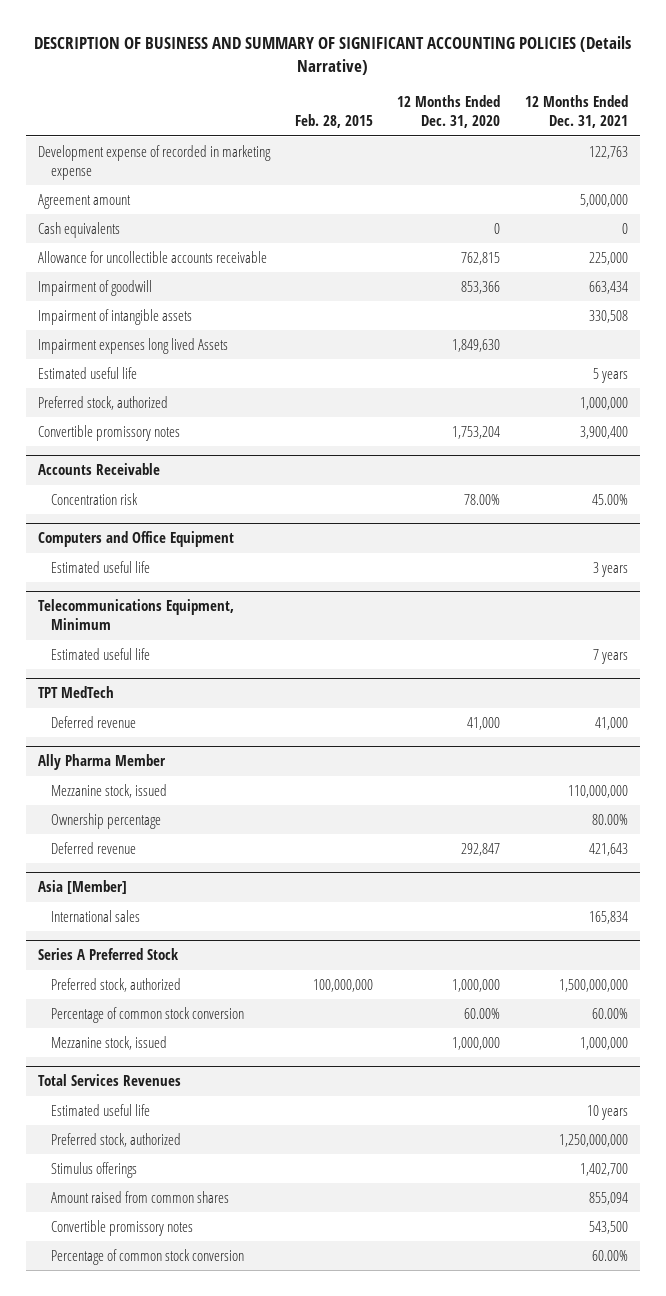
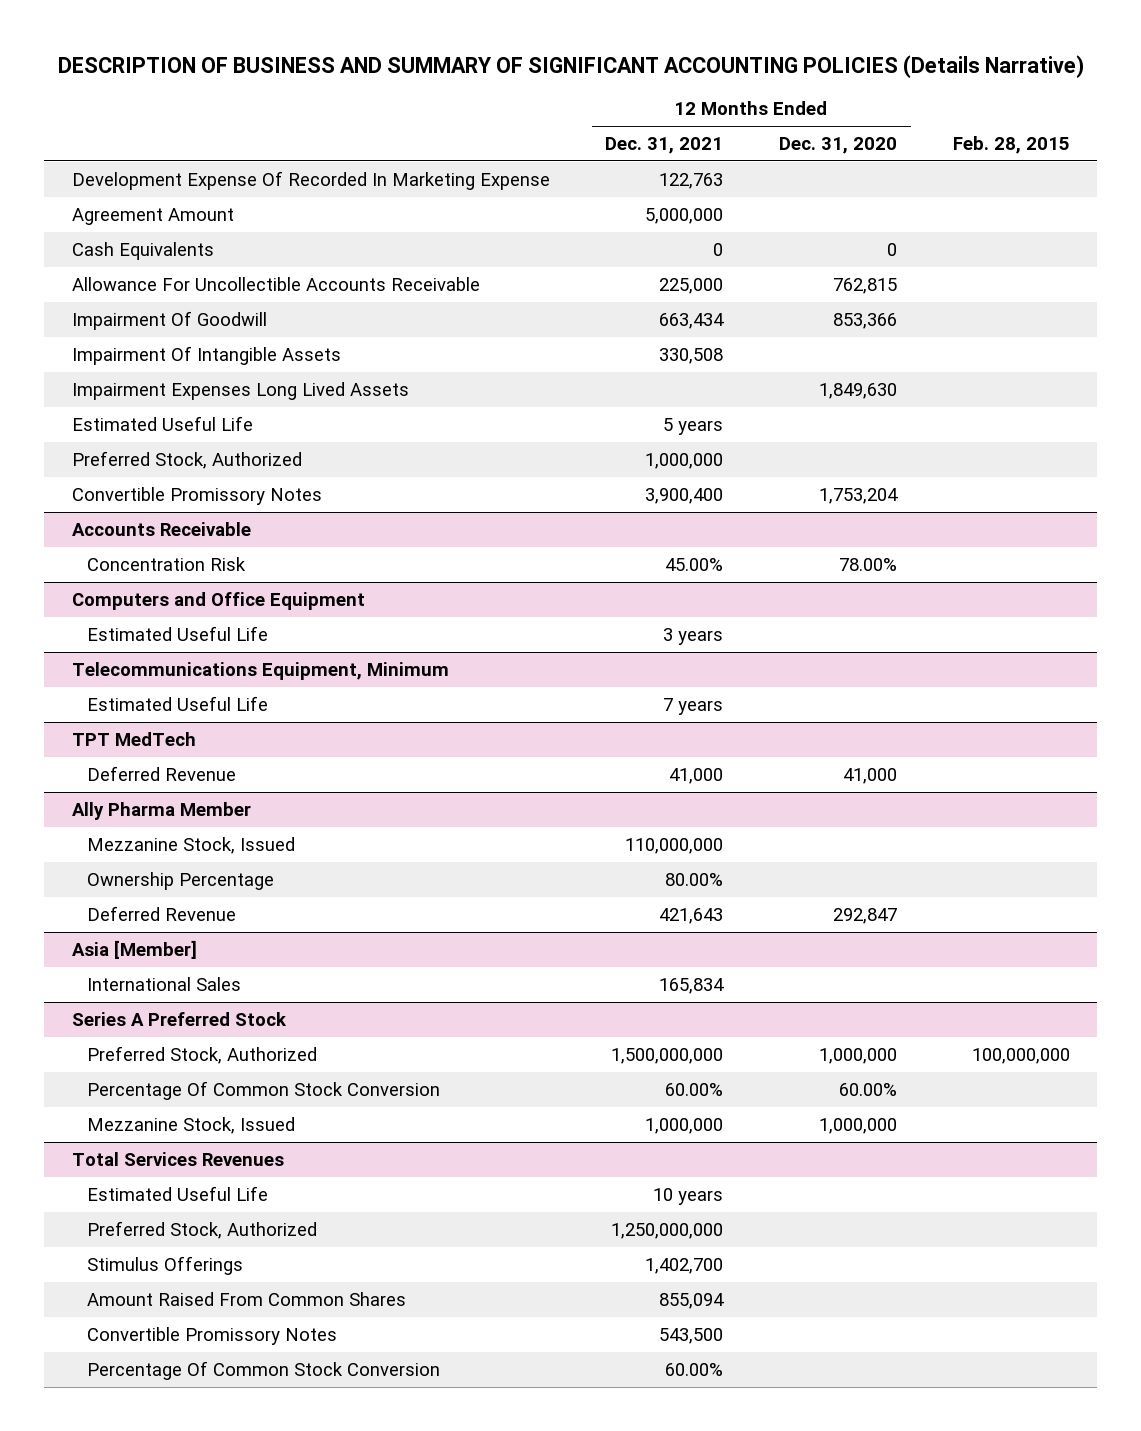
- | Feb. 28, 2015 | 12 Months Ended Dec. 31, 2020 | 12 Months Ended Dec. 31, 2021
+ | 12 Months Ended Dec. 31, 2021 | 12 Months Ended Dec. 31, 2020 | Feb. 28, 2015
- Development expense of recorded in marketing expense | | | 122,763
- Agreement amount | | | 5,000,000
- Cash equivalents | | 0 | 0
- Allowance for uncollectible accounts receivable | | 762,815 | 225,000
- Impairment of goodwill | | 853,366 | 663,434
- Impairment of intangible assets | | | 330,508
- Impairment expenses long lived Assets | | 1,849,630 |
- Estimated useful life | | | 5 years
- Preferred stock, authorized | | | 1,000,000
- Convertible promissory notes | | 1,753,204 | 3,900,400
+ Development Expense Of Recorded In Marketing Expense | 122,763 | |
+ Agreement Amount | 5,000,000 | |
+ Cash Equivalents | 0 | 0 |
+ Allowance For Uncollectible Accounts Receivable | 225,000 | 762,815 |
+ Impairment Of Goodwill | 663,434 | 853,366 |
+ Impairment Of Intangible Assets | 330,508 | |
+ Impairment Expenses Long Lived Assets | | 1,849,630 |
+ Estimated Useful Life | 5 years | |
+ Preferred Stock, Authorized | 1,000,000 | |
+ Convertible Promissory Notes | 3,900,400 | 1,753,204 |
@ Accounts Receivable
- Concentration risk | | 78.00% | 45.00%
+ Concentration Risk | 45.00% | 78.00% |
@ Computers and Office Equipment
- Estimated useful life | | | 3 years
+ Estimated Useful Life | 3 years | |
@ Telecommunications Equipment, Minimum
- Estimated useful life | | | 7 years
+ Estimated Useful Life | 7 years | |
@ TPT MedTech
- Deferred revenue | | 41,000 | 41,000
+ Deferred Revenue | 41,000 | 41,000 |
@ Ally Pharma Member
- Mezzanine stock, issued | | | 110,000,000
- Ownership percentage | | | 80.00%
- Deferred revenue | | 292,847 | 421,643
+ Mezzanine Stock, Issued | 110,000,000 | |
+ Ownership Percentage | 80.00% | |
+ Deferred Revenue | 421,643 | 292,847 |
@ Asia [Member]
- International sales | | | 165,834
+ International Sales | 165,834 | |
@ Series A Preferred Stock
- Preferred stock, authorized | 100,000,000 | 1,000,000 | 1,500,000,000
- Percentage of common stock conversion | | 60.00% | 60.00%
- Mezzanine stock, issued | | 1,000,000 | 1,000,000
+ Preferred Stock, Authorized | 1,500,000,000 | 1,000,000 | 100,000,000
+ Percentage Of Common Stock Conversion | 60.00% | 60.00% |
+ Mezzanine Stock, Issued | 1,000,000 | 1,000,000 |
@ Total Services Revenues
- Estimated useful life | | | 10 years
- Preferred stock, authorized | | | 1,250,000,000
- Stimulus offerings | | | 1,402,700
- Amount raised from common shares | | | 855,094
- Convertible promissory notes | | | 543,500
- Percentage of common stock conversion | | | 60.00%
+ Estimated Useful Life | 10 years | |
+ Preferred Stock, Authorized | 1,250,000,000 | |
+ Stimulus Offerings | 1,402,700 | |
+ Amount Raised From Common Shares | 855,094 | |
+ Convertible Promissory Notes | 543,500 | |
+ Percentage Of Common Stock Conversion | 60.00% | |

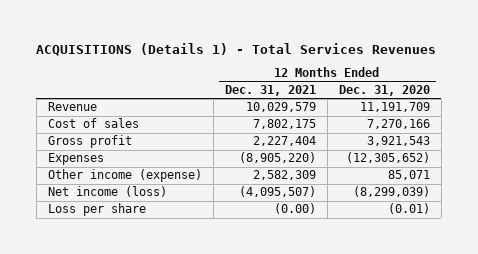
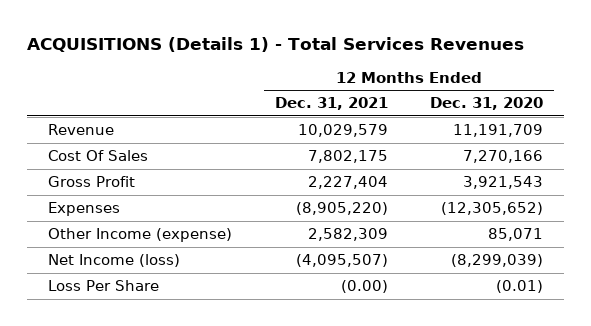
- Cost of sales | 7,802,175 | 7,270,166
- Gross profit | 2,227,404 | 3,921,543
+ Cost Of Sales | 7,802,175 | 7,270,166
+ Gross Profit | 2,227,404 | 3,921,543
- Other income (expense) | 2,582,309 | 85,071
- Net income (loss) | (4,095,507) | (8,299,039)
- Loss per share | (0.00) | (0.01)
+ Other Income (expense) | 2,582,309 | 85,071
+ Net Income (loss) | (4,095,507) | (8,299,039)
+ Loss Per Share | (0.00) | (0.01)

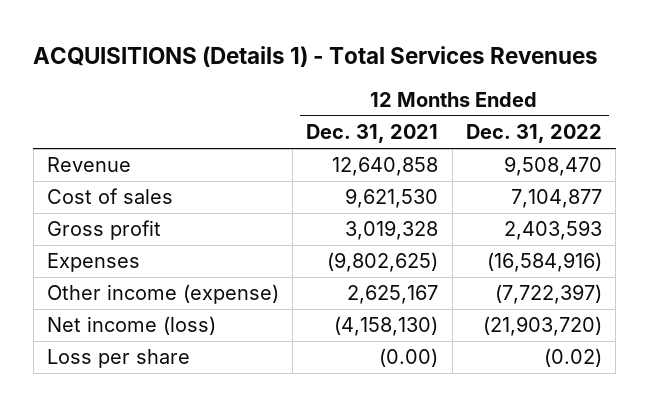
- | 12 Months Ended Dec. 31, 2021 | 12 Months Ended Dec. 31, 2020
+ | 12 Months Ended Dec. 31, 2021 | 12 Months Ended Dec. 31, 2022
- Revenue | 10,029,579 | 11,191,709
- Cost Of Sales | 7,802,175 | 7,270,166
- Gross Profit | 2,227,404 | 3,921,543
- Expenses | (8,905,220) | (12,305,652)
- Other Income (expense) | 2,582,309 | 85,071
- Net Income (loss) | (4,095,507) | (8,299,039)
- Loss Per Share | (0.00) | (0.01)
+ Revenue | 12,640,858 | 9,508,470
+ Cost of sales | 9,621,530 | 7,104,877
+ Gross profit | 3,019,328 | 2,403,593
+ Expenses | (9,802,625) | (16,584,916)
+ Other income (expense) | 2,625,167 | (7,722,397)
+ Net income (loss) | (4,158,130) | (21,903,720)
+ Loss per share | (0.00) | (0.02)

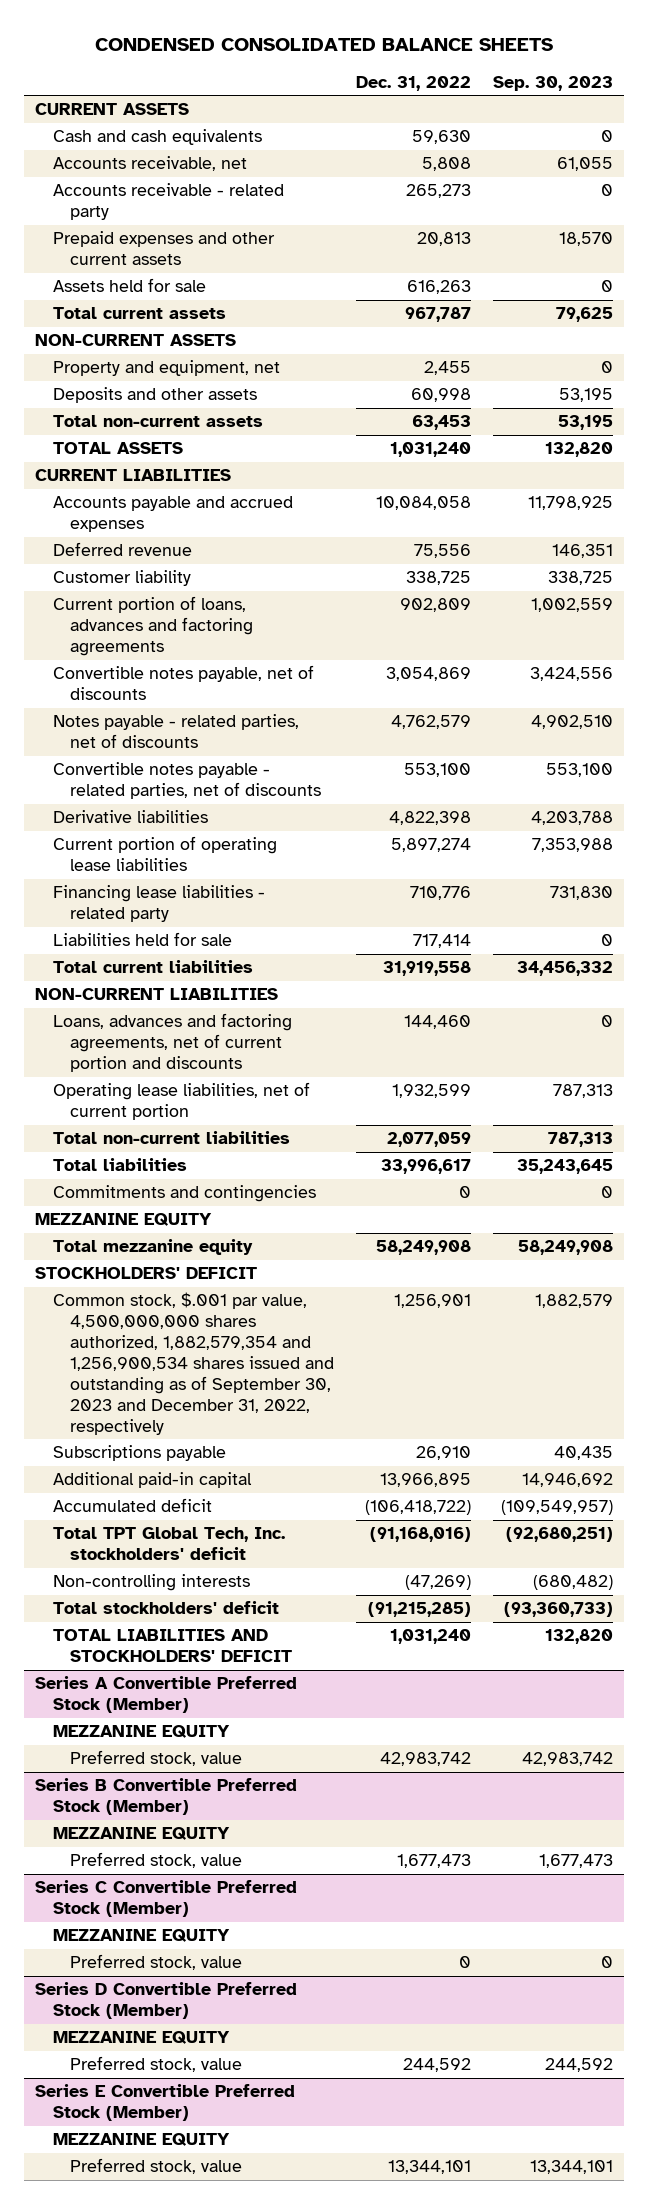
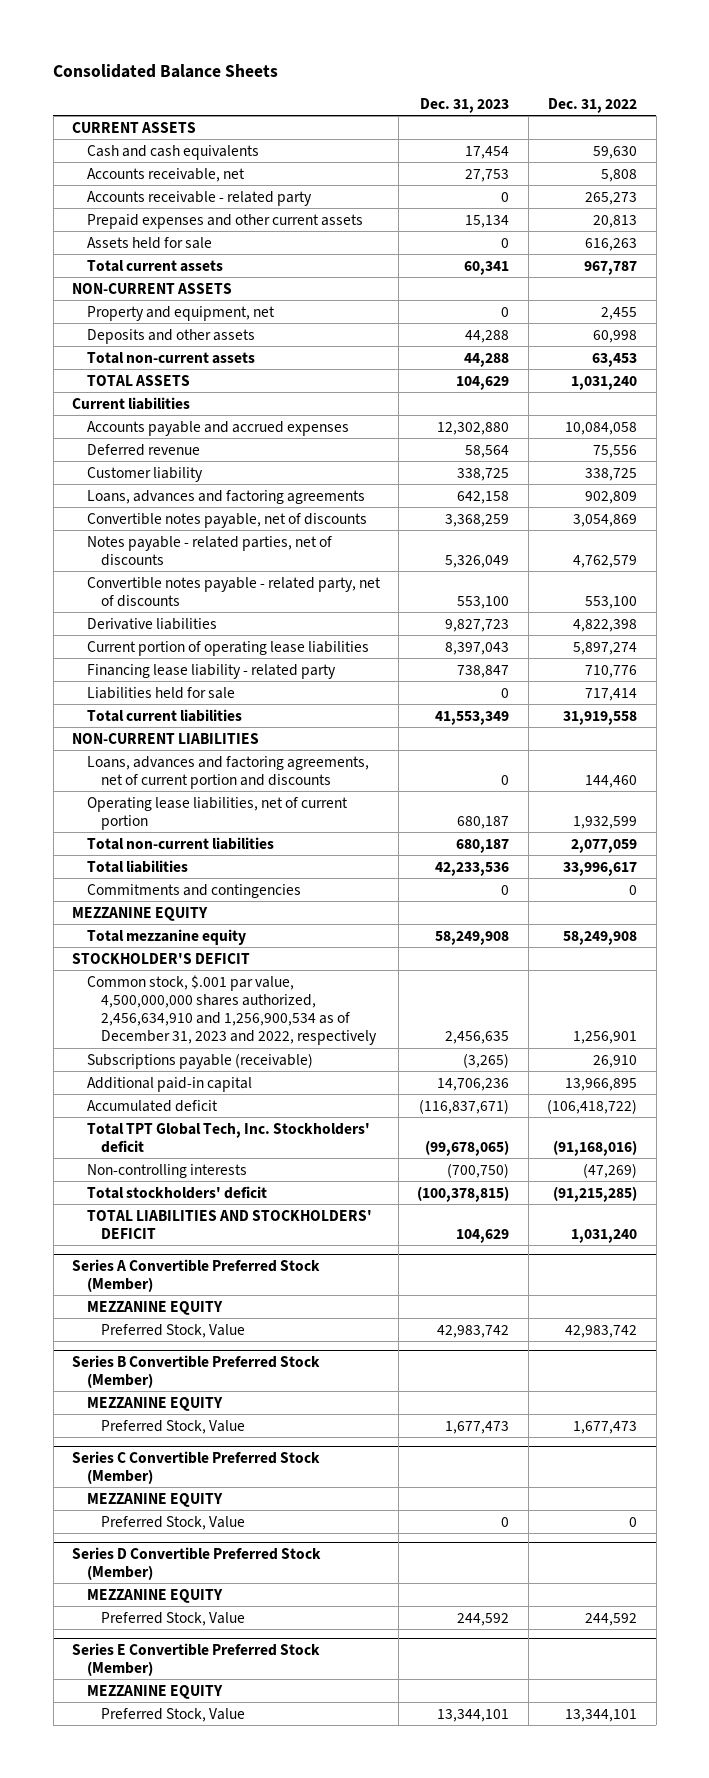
- CONDENSED CONSOLIDATED BALANCE SHEETS
+ Consolidated Balance Sheets
- | Dec. 31, 2022 | Sep. 30, 2023
+ | Dec. 31, 2023 | Dec. 31, 2022
- CURRENT LIABILITIES
+ Current liabilities
- Current portion of loans, advances and factoring agreements | 902,809 | 1,002,559
+ Loans, advances and factoring agreements | 642,158 | 902,809
- Convertible notes payable - related parties, net of discounts | 553,100 | 553,100
+ Convertible notes payable - related party, net of discounts | 553,100 | 553,100
- Financing lease liabilities - related party | 710,776 | 731,830
+ Financing lease liability - related party | 738,847 | 710,776
- STOCKHOLDERS' DEFICIT
- Common stock, $.001 par value, 4,500,000,000 shares authorized, 1,882,579,354 and 1,256,900,534 shares issued and outstanding as of September 30, 2023 and December 31, 2022, respectively | 1,256,901 | 1,882,579
- Subscriptions payable | 26,910 | 40,435
+ STOCKHOLDER'S DEFICIT
+ Common stock, $.001 par value, 4,500,000,000 shares authorized, 2,456,634,910 and 1,256,900,534 as of December 31, 2023 and 2022, respectively | 2,456,635 | 1,256,901
+ Subscriptions payable (receivable) | (3,265) | 26,910
- Total TPT Global Tech, Inc. stockholders' deficit | (91,168,016) | (92,680,251)
+ Total TPT Global Tech, Inc. Stockholders' deficit | (99,678,065) | (91,168,016)
@ Series A Convertible Preferred Stock (Member)
- Preferred stock, value | 42,983,742 | 42,983,742
+ Preferred Stock, Value | 42,983,742 | 42,983,742
@ Series B Convertible Preferred Stock (Member)
- Preferred stock, value | 1,677,473 | 1,677,473
+ Preferred Stock, Value | 1,677,473 | 1,677,473
@ Series C Convertible Preferred Stock (Member)
- Preferred stock, value | 0 | 0
+ Preferred Stock, Value | 0 | 0
@ Series D Convertible Preferred Stock (Member)
- Preferred stock, value | 244,592 | 244,592
+ Preferred Stock, Value | 244,592 | 244,592
@ Series E Convertible Preferred Stock (Member)
- Preferred stock, value | 13,344,101 | 13,344,101
+ Preferred Stock, Value | 13,344,101 | 13,344,101

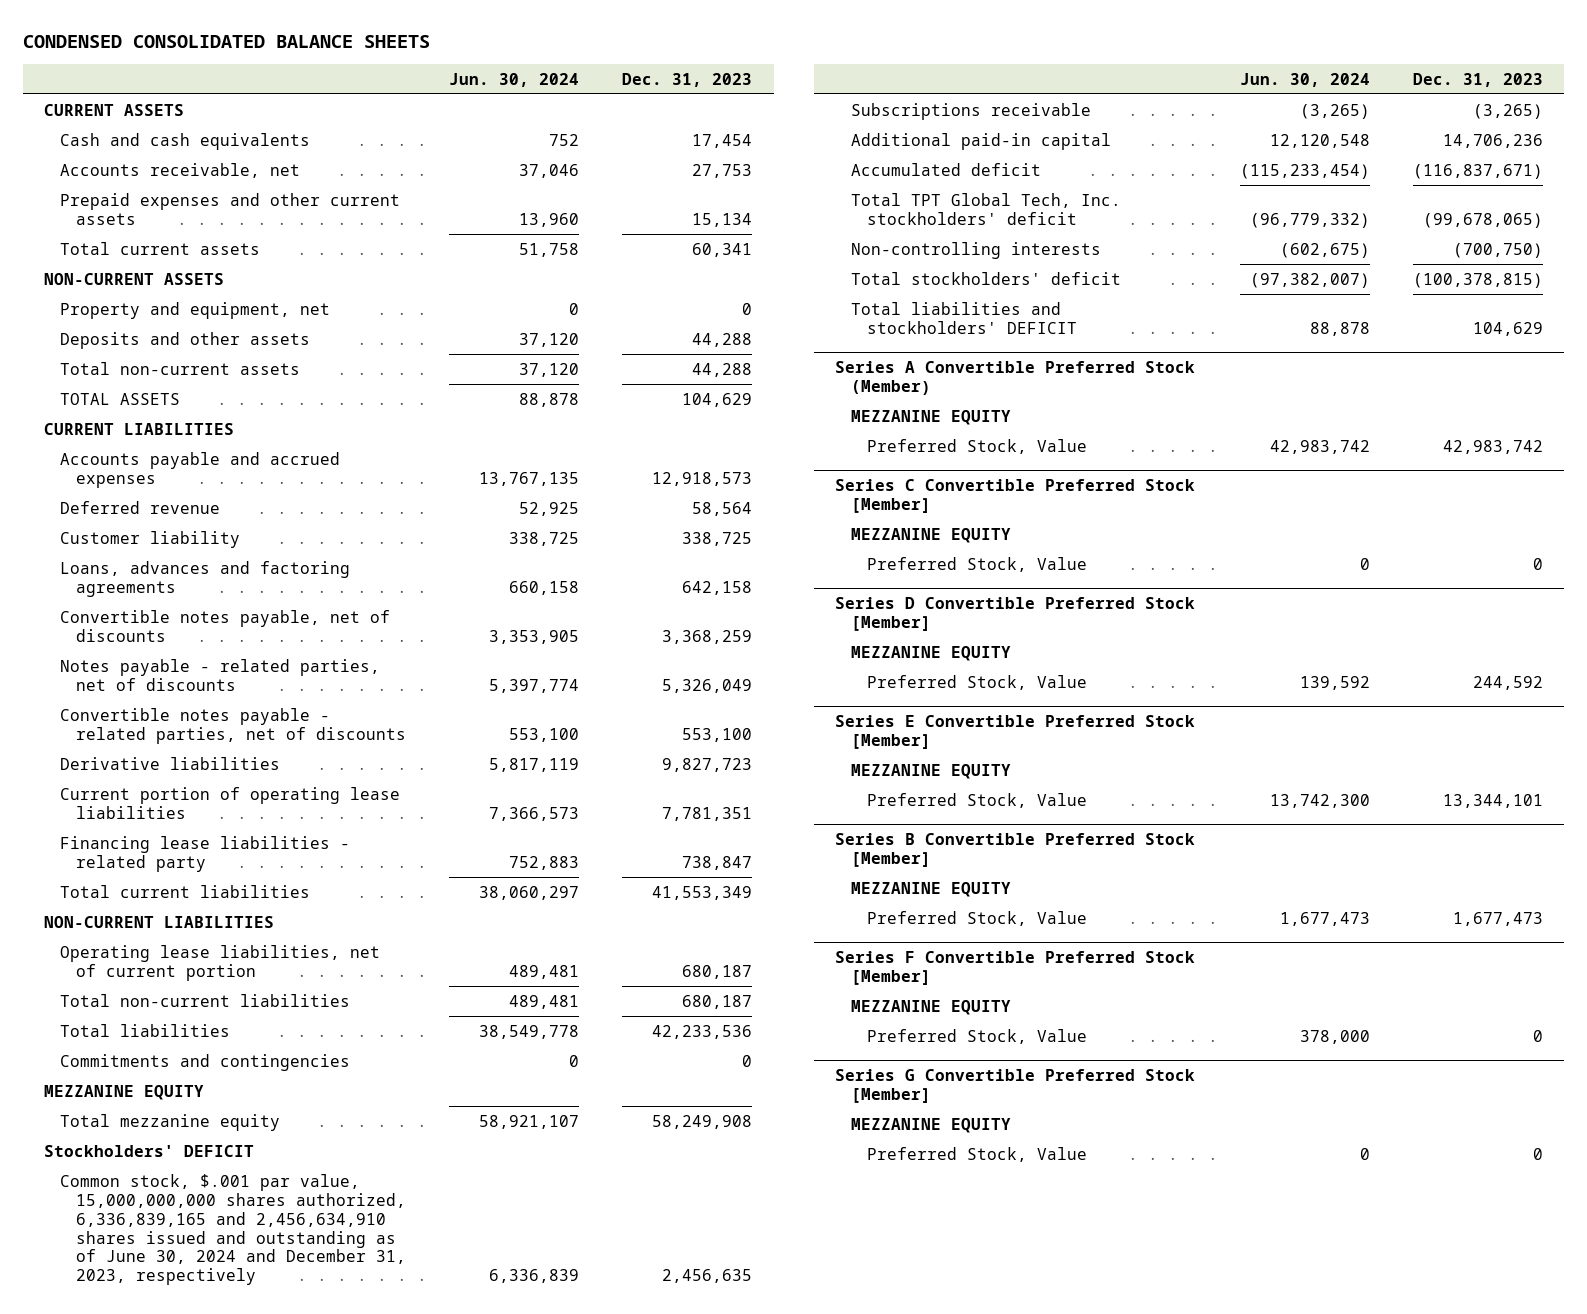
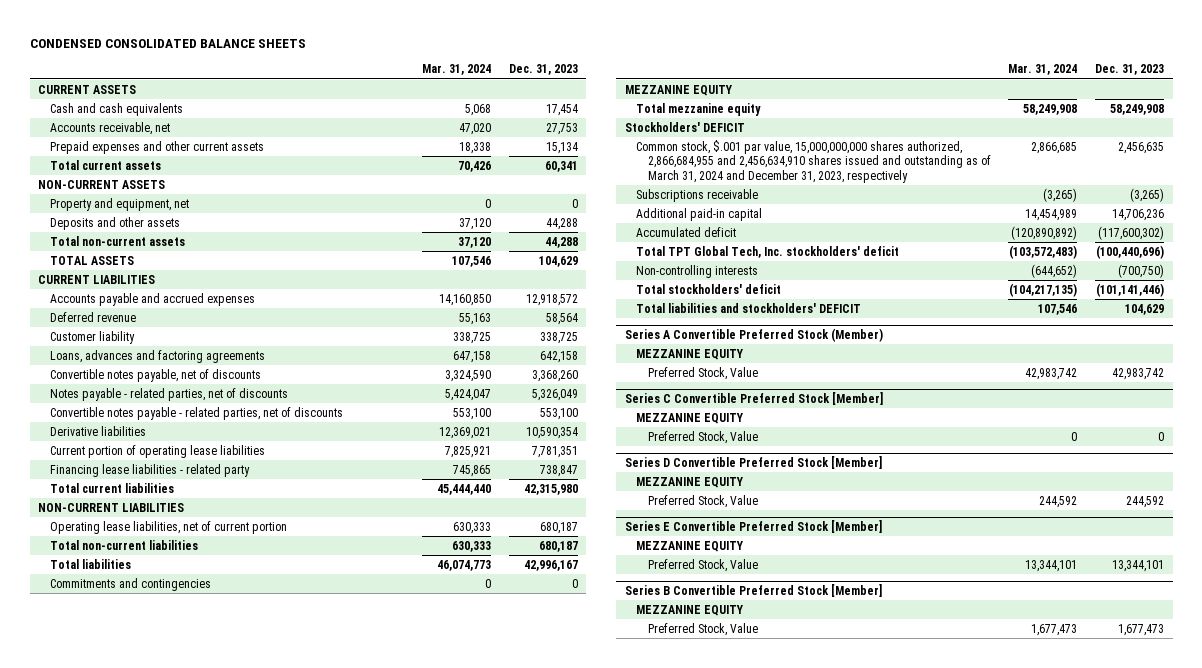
- | Jun. 30, 2024 | Dec. 31, 2023
+ | Mar. 31, 2024 | Dec. 31, 2023
- Accounts payable and accrued expenses | 13,767,135 | 12,918,573
+ Accounts payable and accrued expenses | 14,160,850 | 12,918,572
- Convertible notes payable, net of discounts | 3,353,905 | 3,368,259
+ Convertible notes payable, net of discounts | 3,324,590 | 3,368,260
- Derivative liabilities | 5,817,119 | 9,827,723
+ Derivative liabilities | 12,369,021 | 10,590,354
- Total current liabilities | 38,060,297 | 41,553,349
+ Total current liabilities | 45,444,440 | 42,315,980
- Total liabilities | 38,549,778 | 42,233,536
+ Total liabilities | 46,074,773 | 42,996,167
- Common stock, $.001 par value, 15,000,000,000 shares authorized, 6,336,839,165 and 2,456,634,910 shares issued and outstanding as of June 30, 2024 and December 31, 2023, respectively | 6,336,839 | 2,456,635
+ Common stock, $.001 par value, 15,000,000,000 shares authorized, 2,866,684,955 and 2,456,634,910 shares issued and outstanding as of March 31, 2024 and December 31, 2023, respectively | 2,866,685 | 2,456,635
- Accumulated deficit | (115,233,454) | (116,837,671)
- Total TPT Global Tech, Inc. stockholders' deficit | (96,779,332) | (99,678,065)
+ Accumulated deficit | (120,890,892) | (117,600,302)
+ Total TPT Global Tech, Inc. stockholders' deficit | (103,572,483) | (100,440,696)
- Total stockholders' deficit | (97,382,007) | (100,378,815)
+ Total stockholders' deficit | (104,217,135) | (101,141,446)
- Series F Convertible Preferred Stock [Member]
- MEZZANINE EQUITY
- Preferred Stock, Value | 378,000 | 0
- Series G Convertible Preferred Stock [Member]
- MEZZANINE EQUITY
- Preferred Stock, Value | 0 | 0

